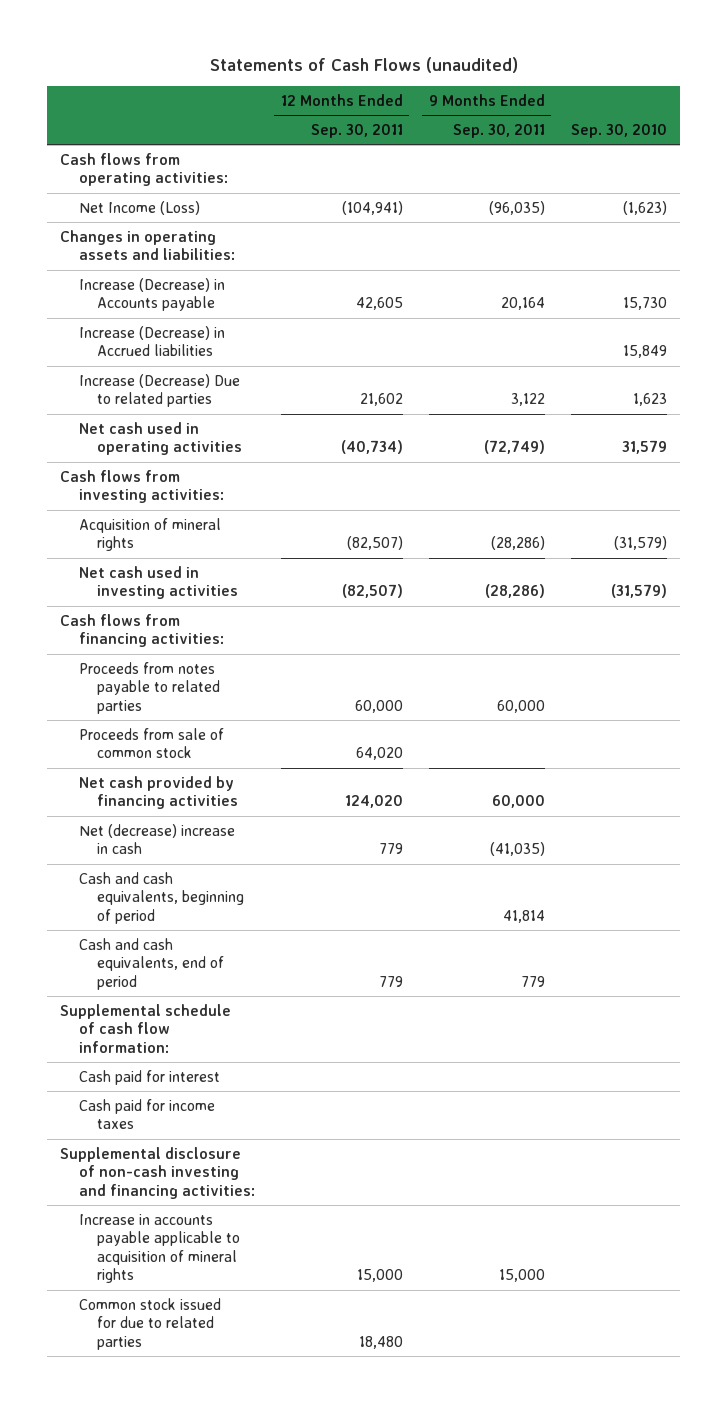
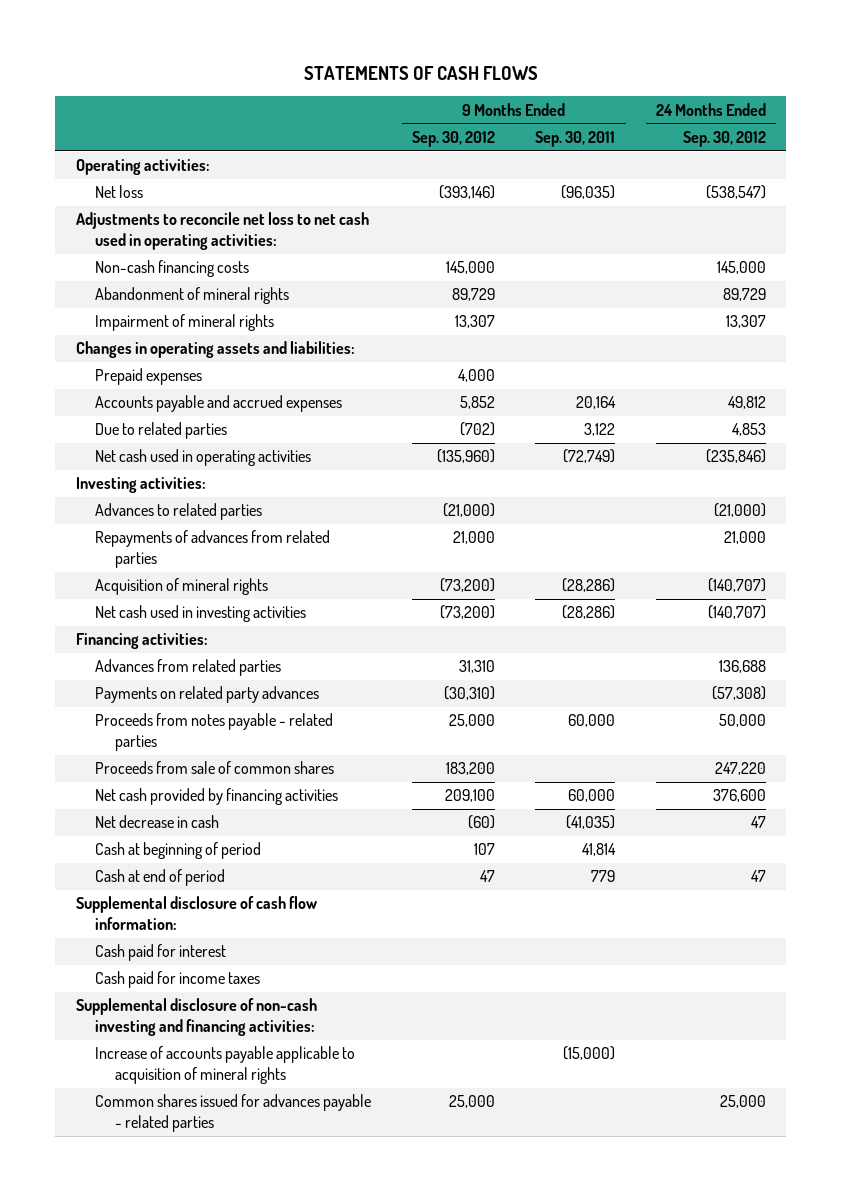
- Statements of Cash Flows (unaudited)
+ STATEMENTS OF CASH FLOWS
- | 12 Months Ended Sep. 30, 2011 | 9 Months Ended Sep. 30, 2011 | Sep. 30, 2010
+ | 9 Months Ended Sep. 30, 2012 | 9 Months Ended Sep. 30, 2011 | 24 Months Ended Sep. 30, 2012
- Cash flows from operating activities:
- Net Income (Loss) | (104,941) | (96,035) | (1,623)
+ Operating activities:
+ Net loss | (393,146) | (96,035) | (538,547)
+ Adjustments to reconcile net loss to net cash used in operating activities:
+ Non-cash financing costs | 145,000 | | 145,000
+ Abandonment of mineral rights | 89,729 | | 89,729
+ Impairment of mineral rights | 13,307 | | 13,307
- Increase (Decrease) in Accounts payable | 42,605 | 20,164 | 15,730
- Increase (Decrease) in Accrued liabilities | | | 15,849
- Increase (Decrease) Due to related parties | 21,602 | 3,122 | 1,623
+ Prepaid expenses | 4,000 | |
+ Accounts payable and accrued expenses | 5,852 | 20,164 | 49,812
+ Due to related parties | (702) | 3,122 | 4,853
- Cash flows from investing activities:
+ Investing activities:
+ Advances to related parties | (21,000) | | (21,000)
+ Repayments of advances from related parties | 21,000 | | 21,000
- Cash flows from financing activities:
- Proceeds from notes payable to related parties | 60,000 | 60,000 |
- Proceeds from sale of common stock | 64,020 | |
+ Financing activities:
+ Advances from related parties | 31,310 | | 136,688
+ Payments on related party advances | (30,310) | | (57,308)
+ Proceeds from notes payable - related parties | 25,000 | 60,000 | 50,000
+ Proceeds from sale of common shares | 183,200 | | 247,220
- Net (decrease) increase in cash | 779 | (41,035) |
- Cash and cash equivalents, beginning of period | | 41,814 |
- Cash and cash equivalents, end of period | 779 | 779 |
- Supplemental schedule of cash flow information:
+ Net decrease in cash | (60) | (41,035) | 47
+ Cash at beginning of period | 107 | 41,814 |
+ Cash at end of period | 47 | 779 | 47
+ Supplemental disclosure of cash flow information:
- Increase in accounts payable applicable to acquisition of mineral rights | 15,000 | 15,000 |
- Common stock issued for due to related parties | 18,480 | |
+ Increase of accounts payable applicable to acquisition of mineral rights | | (15,000) |
+ Common shares issued for advances payable - related parties | 25,000 | | 25,000

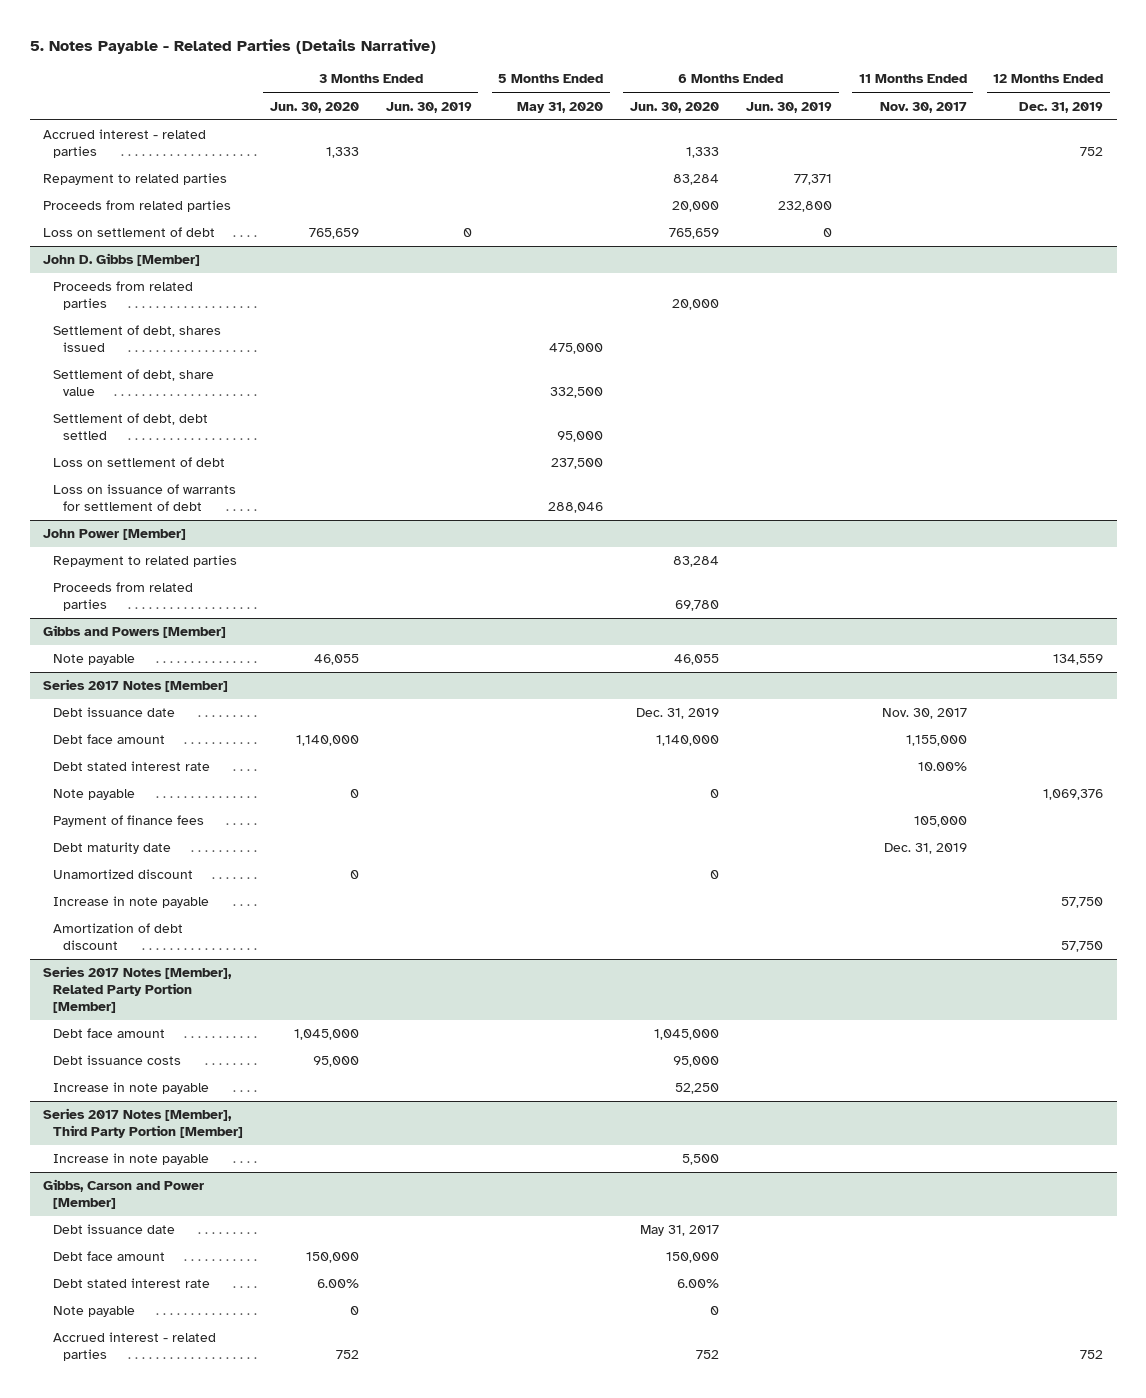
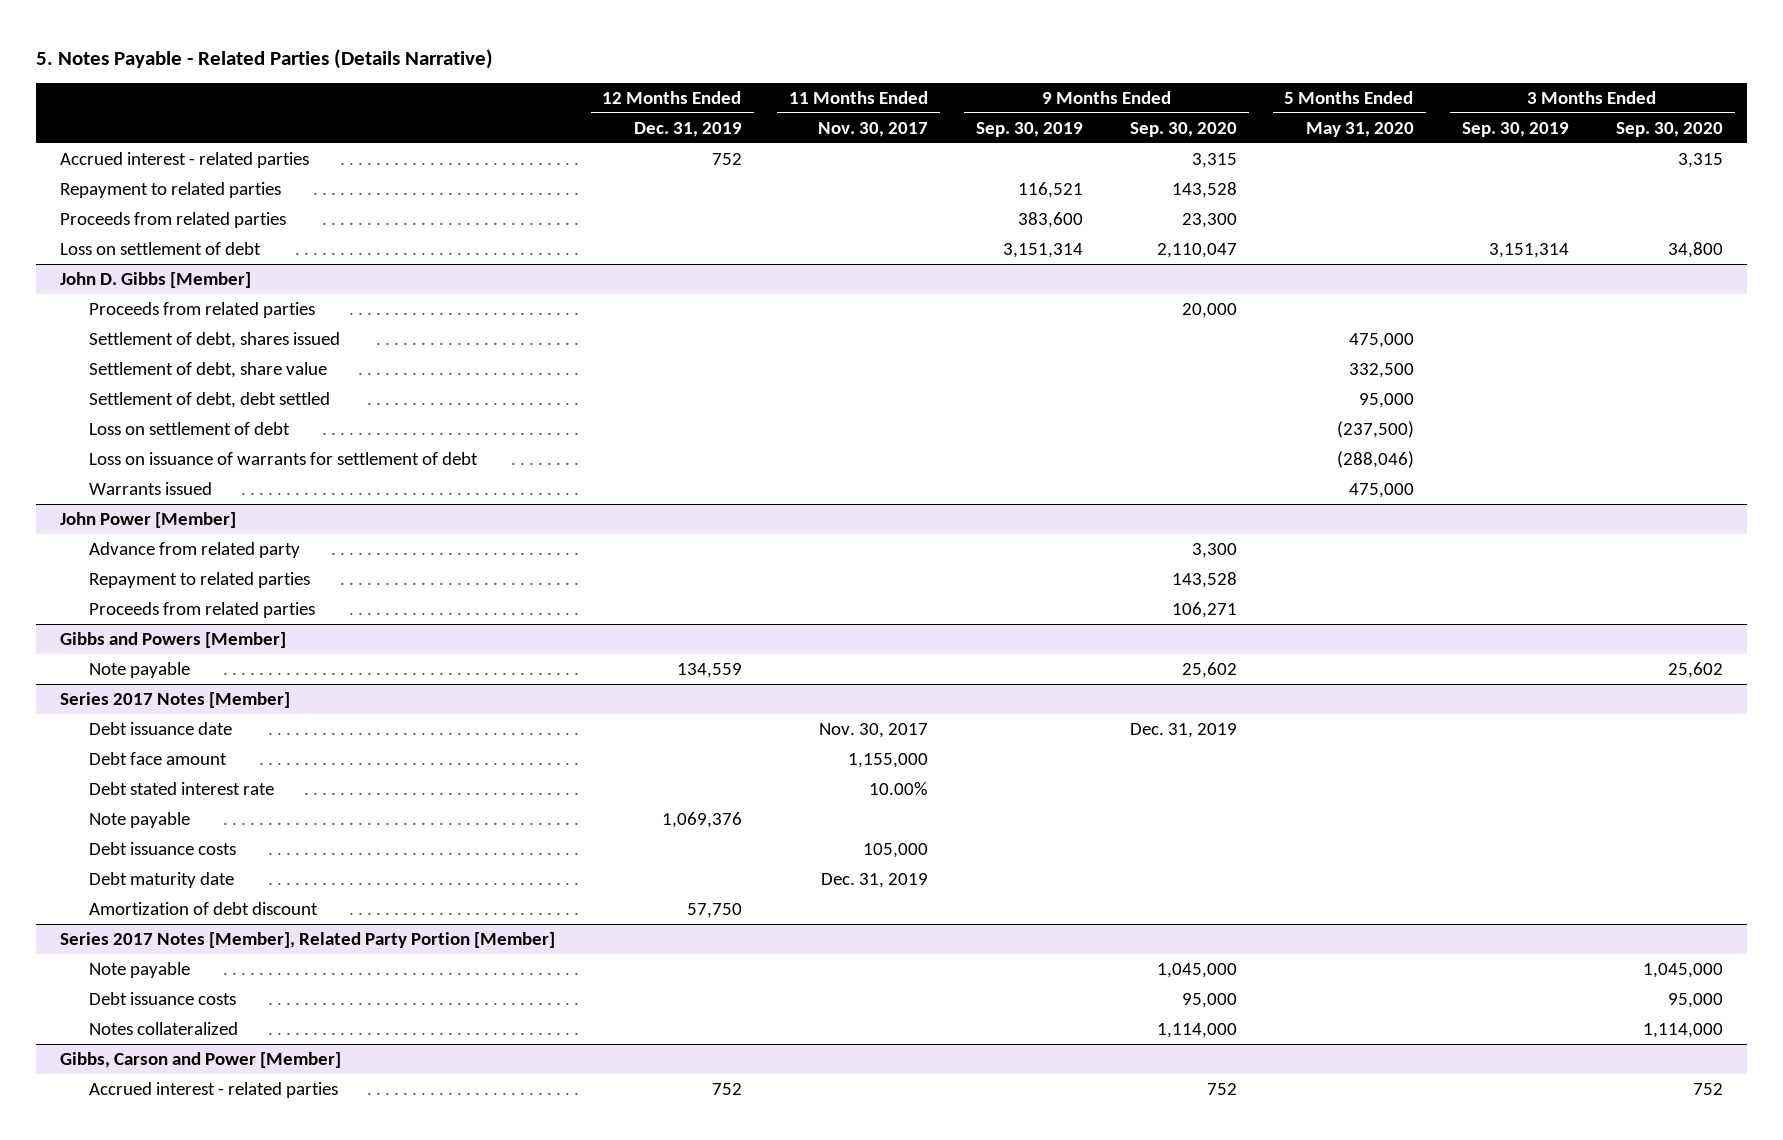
- | 3 Months Ended Jun. 30, 2020 | 3 Months Ended Jun. 30, 2019 | 5 Months Ended May 31, 2020 | 6 Months Ended Jun. 30, 2020 | 6 Months Ended Jun. 30, 2019 | 11 Months Ended Nov. 30, 2017 | 12 Months Ended Dec. 31, 2019
+ | 12 Months Ended Dec. 31, 2019 | 11 Months Ended Nov. 30, 2017 | 9 Months Ended Sep. 30, 2019 | 9 Months Ended Sep. 30, 2020 | 5 Months Ended May 31, 2020 | 3 Months Ended Sep. 30, 2019 | 3 Months Ended Sep. 30, 2020
@ John D. Gibbs [Member]
- Loss on settlement of debt | | | 237,500 | | | |
- Loss on issuance of warrants for settlement of debt | | | 288,046 | | | |
+ Loss on settlement of debt | | | | | (237,500) | |
+ Loss on issuance of warrants for settlement of debt | | | | | (288,046) | |
+ Warrants issued | | | | | 475,000 | |
@ John Power [Member]
+ Advance from related party | | | | 3,300 | | |
@ Series 2017 Notes [Member]
- Payment of finance fees | | | | | | 105,000 |
+ Debt issuance costs | | 105,000 | | | | |
- Unamortized discount | 0 | | | 0 | | |
- Increase in note payable | | | | | | | 57,750
@ Series 2017 Notes [Member], Related Party Portion [Member]
- Debt face amount | 1,045,000 | | | 1,045,000 | | |
+ Note payable | | | | 1,045,000 | | | 1,045,000
- Increase in note payable | | | | 52,250 | | |
- Series 2017 Notes [Member], Third Party Portion [Member]
- Increase in note payable | | | | 5,500 | | |
@ Series 2017 Notes [Member], Related Party Portion [Member]
+ Notes collateralized | | | | 1,114,000 | | | 1,114,000
@ Gibbs, Carson and Power [Member]
- Debt issuance date | | | | May 31, 2017 | | |
- Debt face amount | 150,000 | | | 150,000 | | |
- Debt stated interest rate | 6.00% | | | 6.00% | | |
- Note payable | 0 | | | 0 | | |

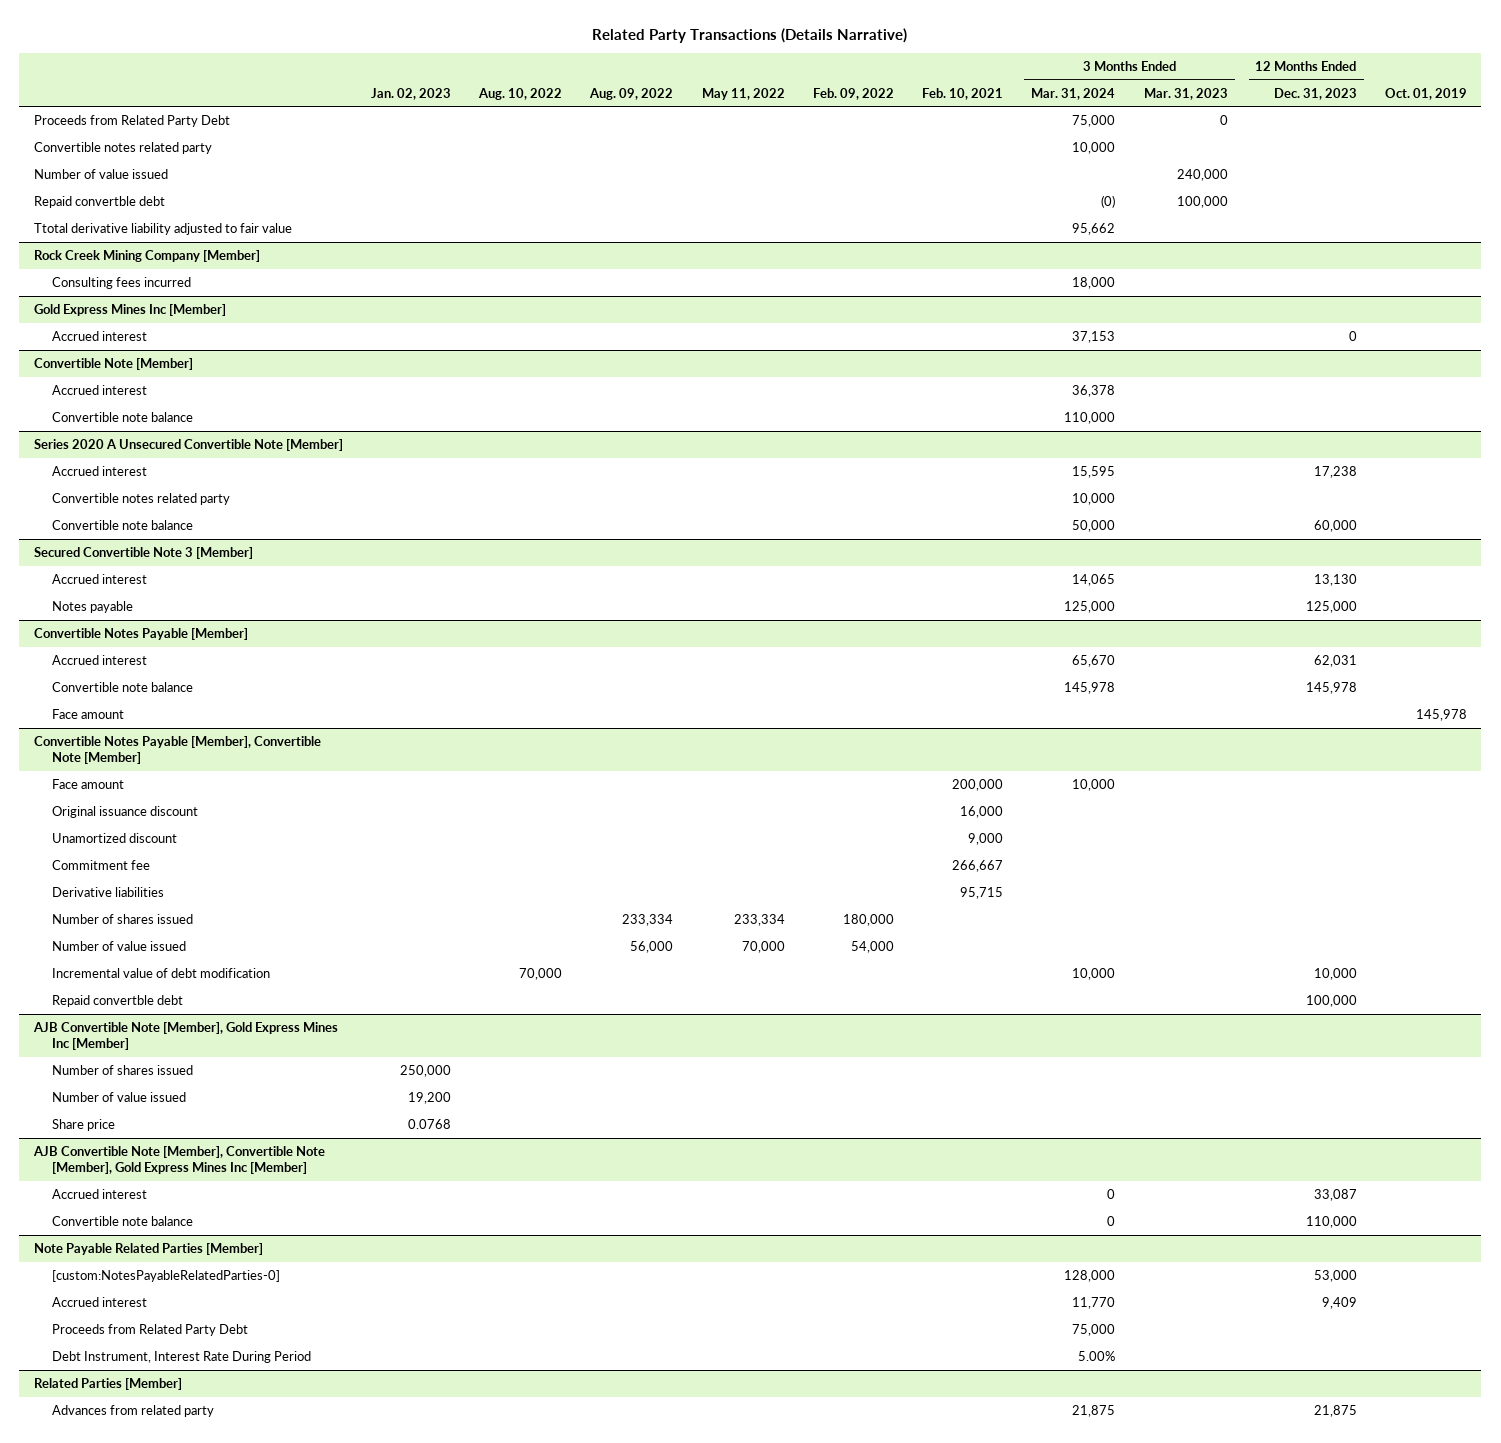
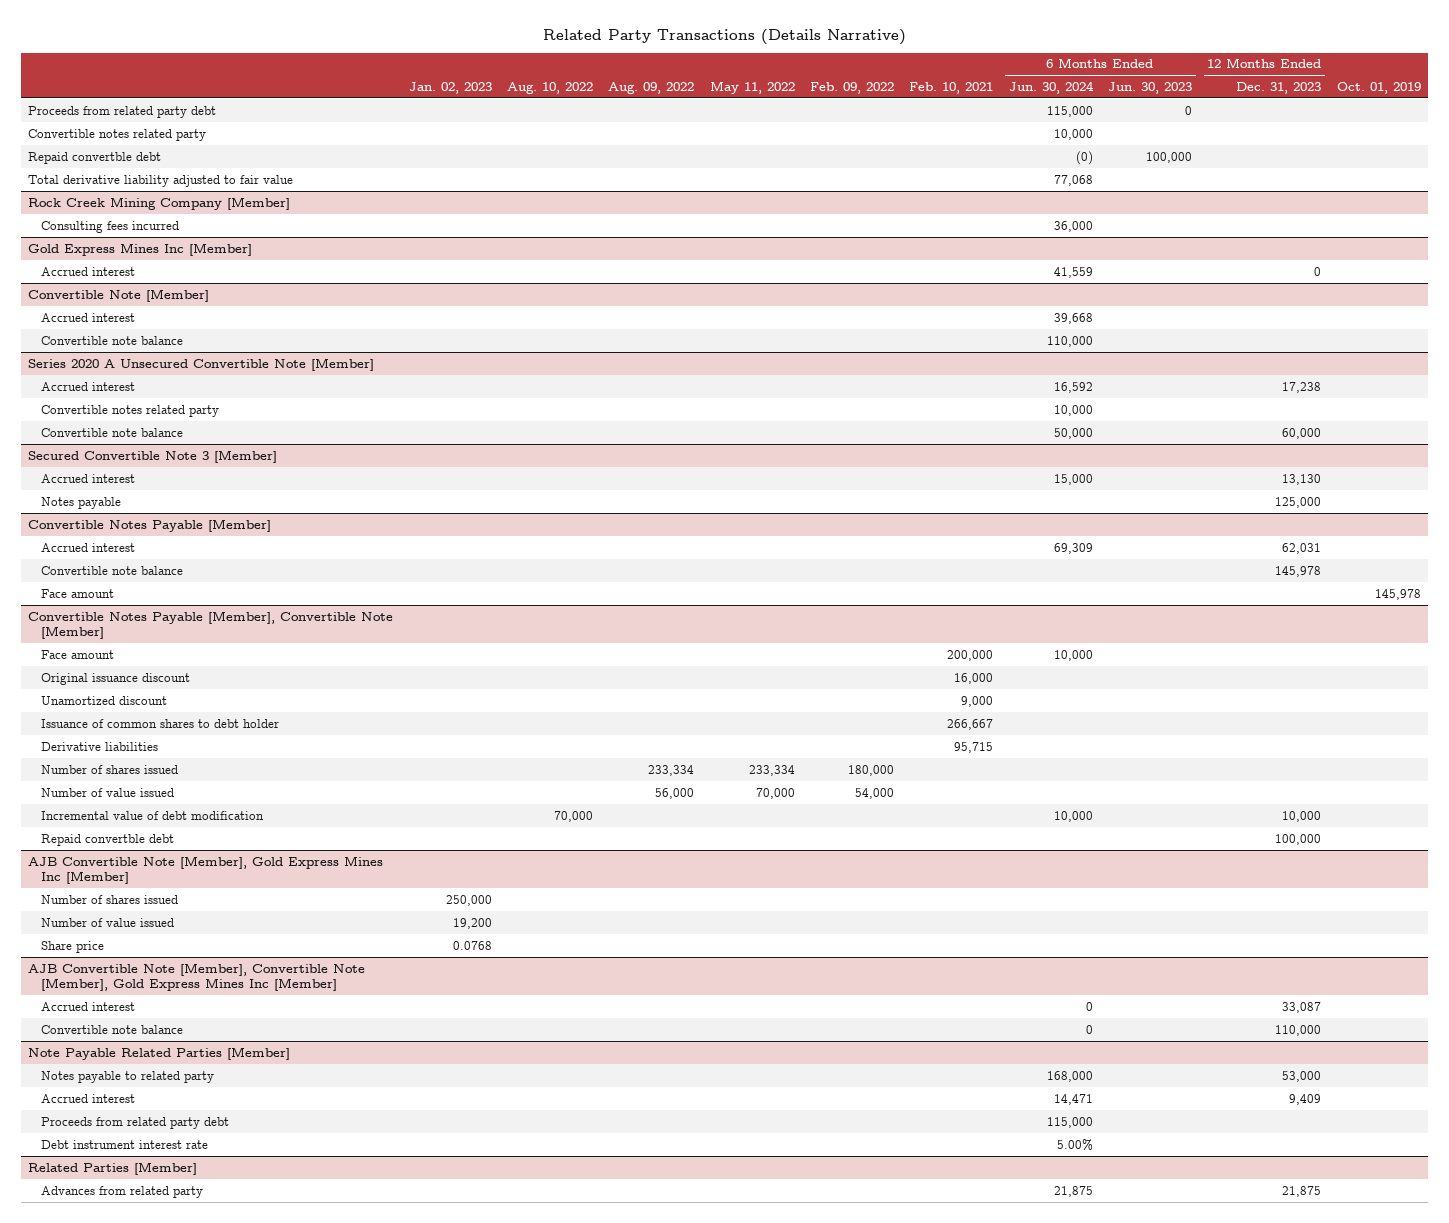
- | Jan. 02, 2023 | Aug. 10, 2022 | Aug. 09, 2022 | May 11, 2022 | Feb. 09, 2022 | Feb. 10, 2021 | 3 Months Ended Mar. 31, 2024 | 3 Months Ended Mar. 31, 2023 | 12 Months Ended Dec. 31, 2023 | Oct. 01, 2019
+ | Jan. 02, 2023 | Aug. 10, 2022 | Aug. 09, 2022 | May 11, 2022 | Feb. 09, 2022 | Feb. 10, 2021 | 6 Months Ended Jun. 30, 2024 | 6 Months Ended Jun. 30, 2023 | 12 Months Ended Dec. 31, 2023 | Oct. 01, 2019
- Proceeds from Related Party Debt | | | | | | | 75,000 | 0 | |
+ Proceeds from related party debt | | | | | | | 115,000 | 0 | |
- Number of value issued | | | | | | | | 240,000 | |
- Ttotal derivative liability adjusted to fair value | | | | | | | 95,662 | | |
+ Total derivative liability adjusted to fair value | | | | | | | 77,068 | | |
@ Convertible Notes Payable [Member], Convertible Note [Member]
- Commitment fee | | | | | | 266,667 | | | |
+ Issuance of common shares to debt holder | | | | | | 266,667 | | | |
@ Note Payable Related Parties [Member]
- [custom:NotesPayableRelatedParties-0] | | | | | | | 128,000 | | 53,000 |
+ Notes payable to related party | | | | | | | 168,000 | | 53,000 |
- Proceeds from Related Party Debt | | | | | | | 75,000 | | |
- Debt Instrument, Interest Rate During Period | | | | | | | 5.00% | | |
+ Proceeds from related party debt | | | | | | | 115,000 | | |
+ Debt instrument interest rate | | | | | | | 5.00% | | |

